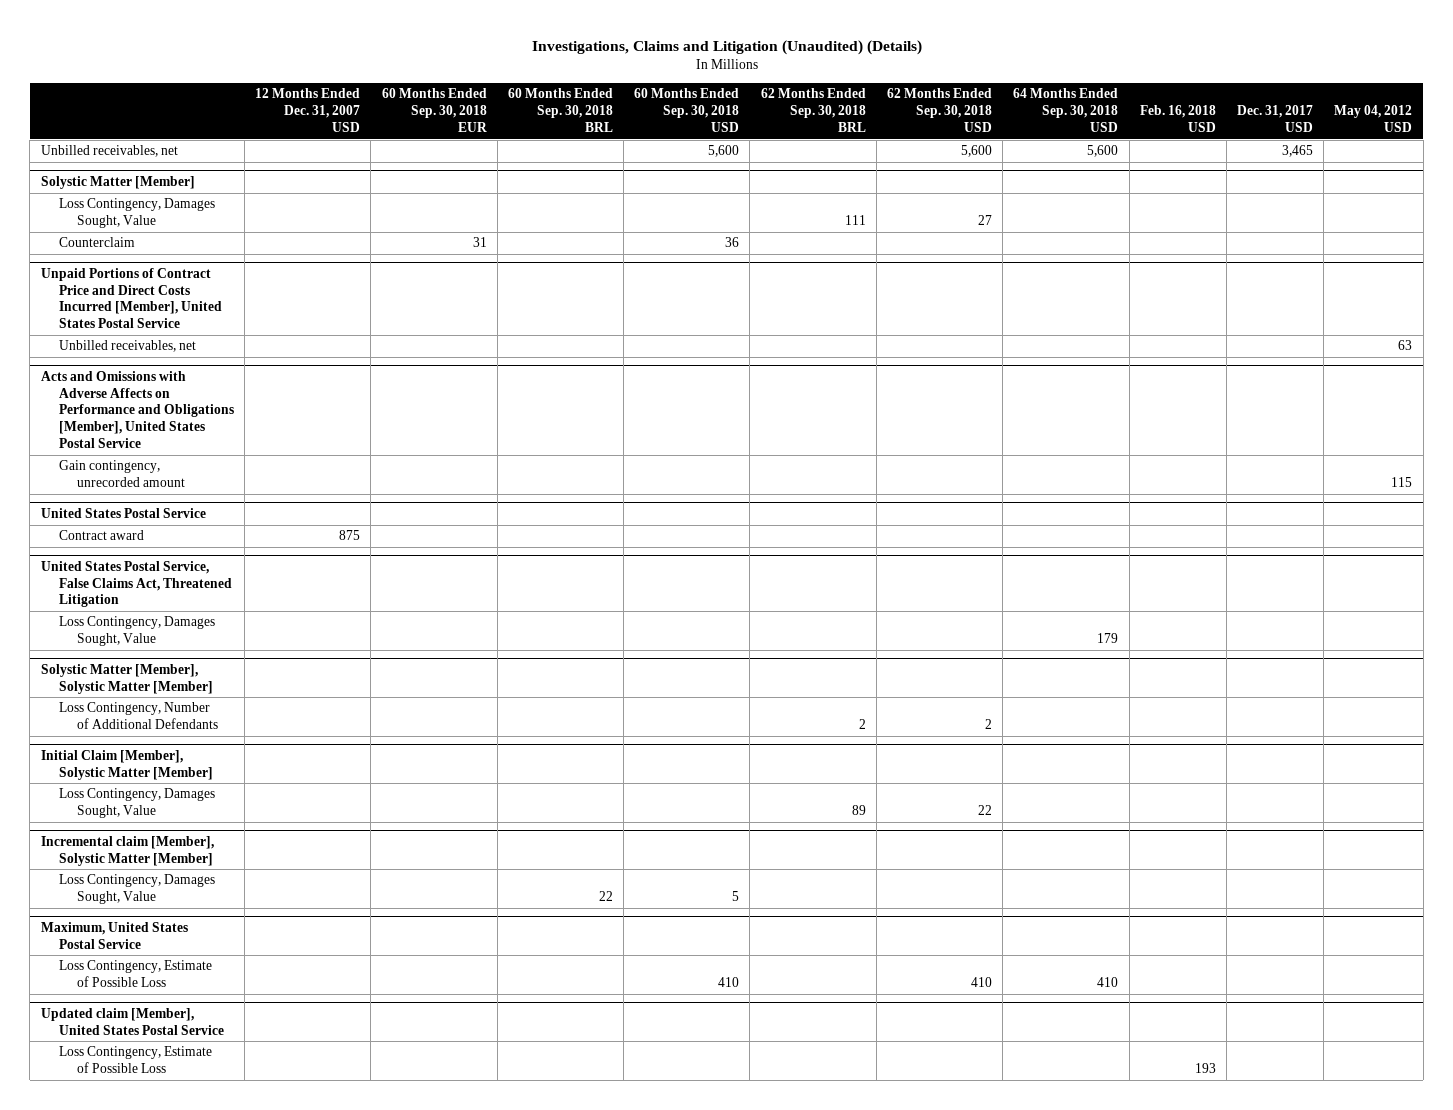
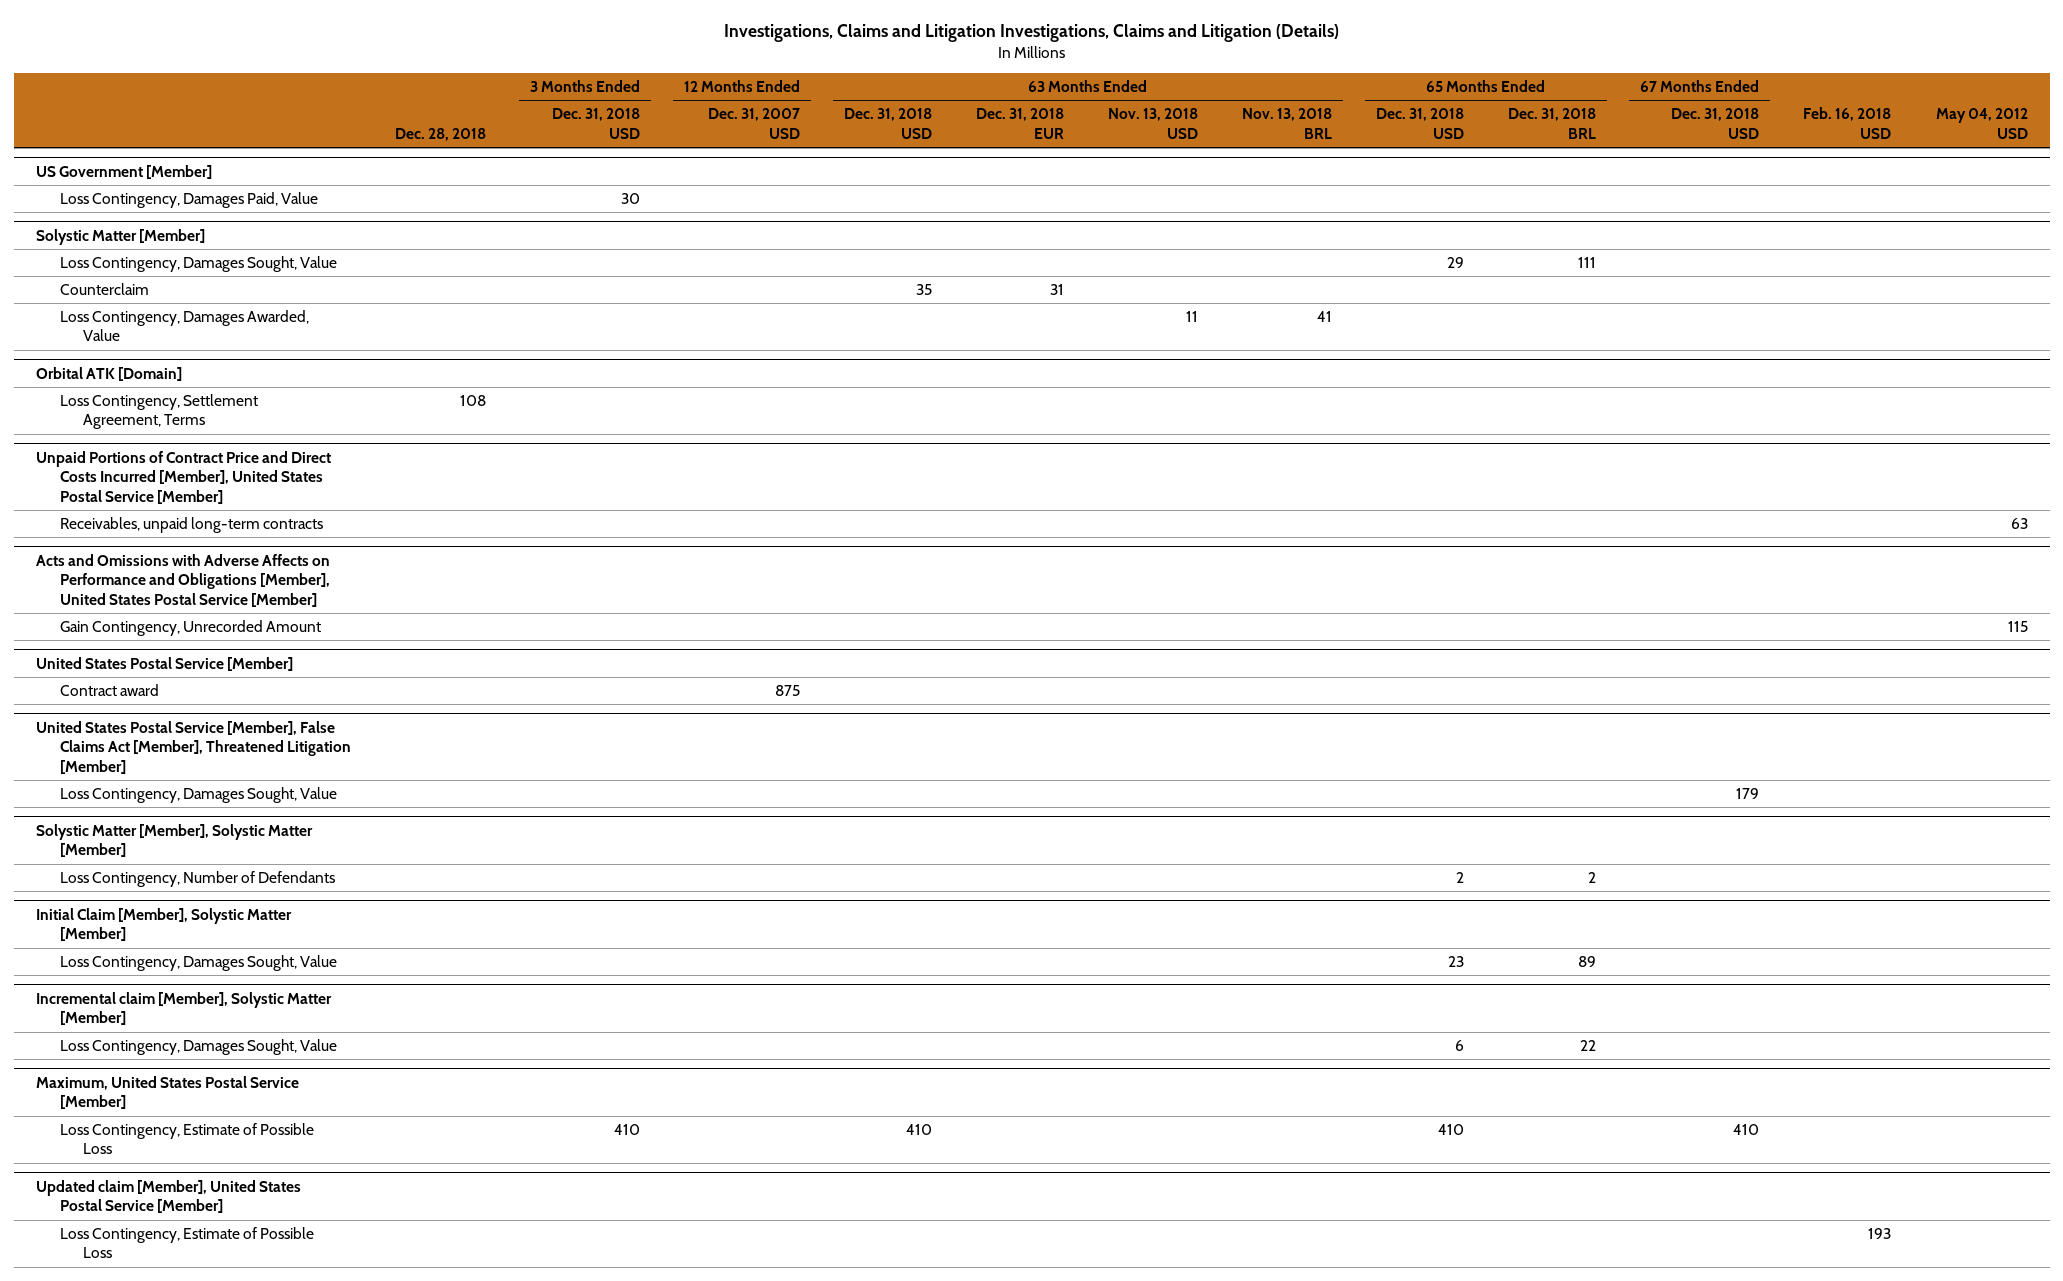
- Investigations, Claims and Litigation (Unaudited) (Details)
+ Investigations, Claims and Litigation Investigations, Claims and Litigation (Details)
- | 12 Months Ended Dec. 31, 2007 USD | 60 Months Ended Sep. 30, 2018 EUR | 60 Months Ended Sep. 30, 2018 BRL | 60 Months Ended Sep. 30, 2018 USD | 62 Months Ended Sep. 30, 2018 BRL | 62 Months Ended Sep. 30, 2018 USD | 64 Months Ended Sep. 30, 2018 USD | Feb. 16, 2018 USD | Dec. 31, 2017 USD | May 04, 2012 USD
+ | Dec. 28, 2018 | 3 Months Ended Dec. 31, 2018 USD | 12 Months Ended Dec. 31, 2007 USD | 63 Months Ended Dec. 31, 2018 USD | 63 Months Ended Dec. 31, 2018 EUR | 63 Months Ended Nov. 13, 2018 USD | 63 Months Ended Nov. 13, 2018 BRL | 65 Months Ended Dec. 31, 2018 USD | 65 Months Ended Dec. 31, 2018 BRL | 67 Months Ended Dec. 31, 2018 USD | Feb. 16, 2018 USD | May 04, 2012 USD
- Unbilled receivables, net | | | | 5,600 | | 5,600 | 5,600 | | 3,465 |
+ US Government [Member]
+ Loss Contingency, Damages Paid, Value | | 30 | | | | | | | | | |
- Unpaid Portions of Contract Price and Direct Costs Incurred [Member], United States Postal Service
- Unbilled receivables, net | | | | | | | | | | 63
- Acts and Omissions with Adverse Affects on Performance and Obligations [Member], United States Postal Service
- Gain contingency, unrecorded amount | | | | | | | | | | 115
- United States Postal Service
@ Solystic Matter [Member]
+ Loss Contingency, Damages Awarded, Value | | | | | | 11 | 41 | | | | |
+ Orbital ATK [Domain]
+ Loss Contingency, Settlement Agreement, Terms | 108 | | | | | | | | | | |
+ Unpaid Portions of Contract Price and Direct Costs Incurred [Member], United States Postal Service [Member]
+ Receivables, unpaid long-term contracts | | | | | | | | | | | | 63
+ Acts and Omissions with Adverse Affects on Performance and Obligations [Member], United States Postal Service [Member]
+ Gain Contingency, Unrecorded Amount | | | | | | | | | | | | 115
+ United States Postal Service [Member]
- United States Postal Service, False Claims Act, Threatened Litigation
+ United States Postal Service [Member], False Claims Act [Member], Threatened Litigation [Member]
@ Solystic Matter [Member], Solystic Matter [Member]
- Loss Contingency, Number of Additional Defendants | | | | | 2 | 2 | | | |
+ Loss Contingency, Number of Defendants | | | | | | | | 2 | 2 | | |
- Maximum, United States Postal Service
+ Maximum, United States Postal Service [Member]
- Updated claim [Member], United States Postal Service
+ Updated claim [Member], United States Postal Service [Member]

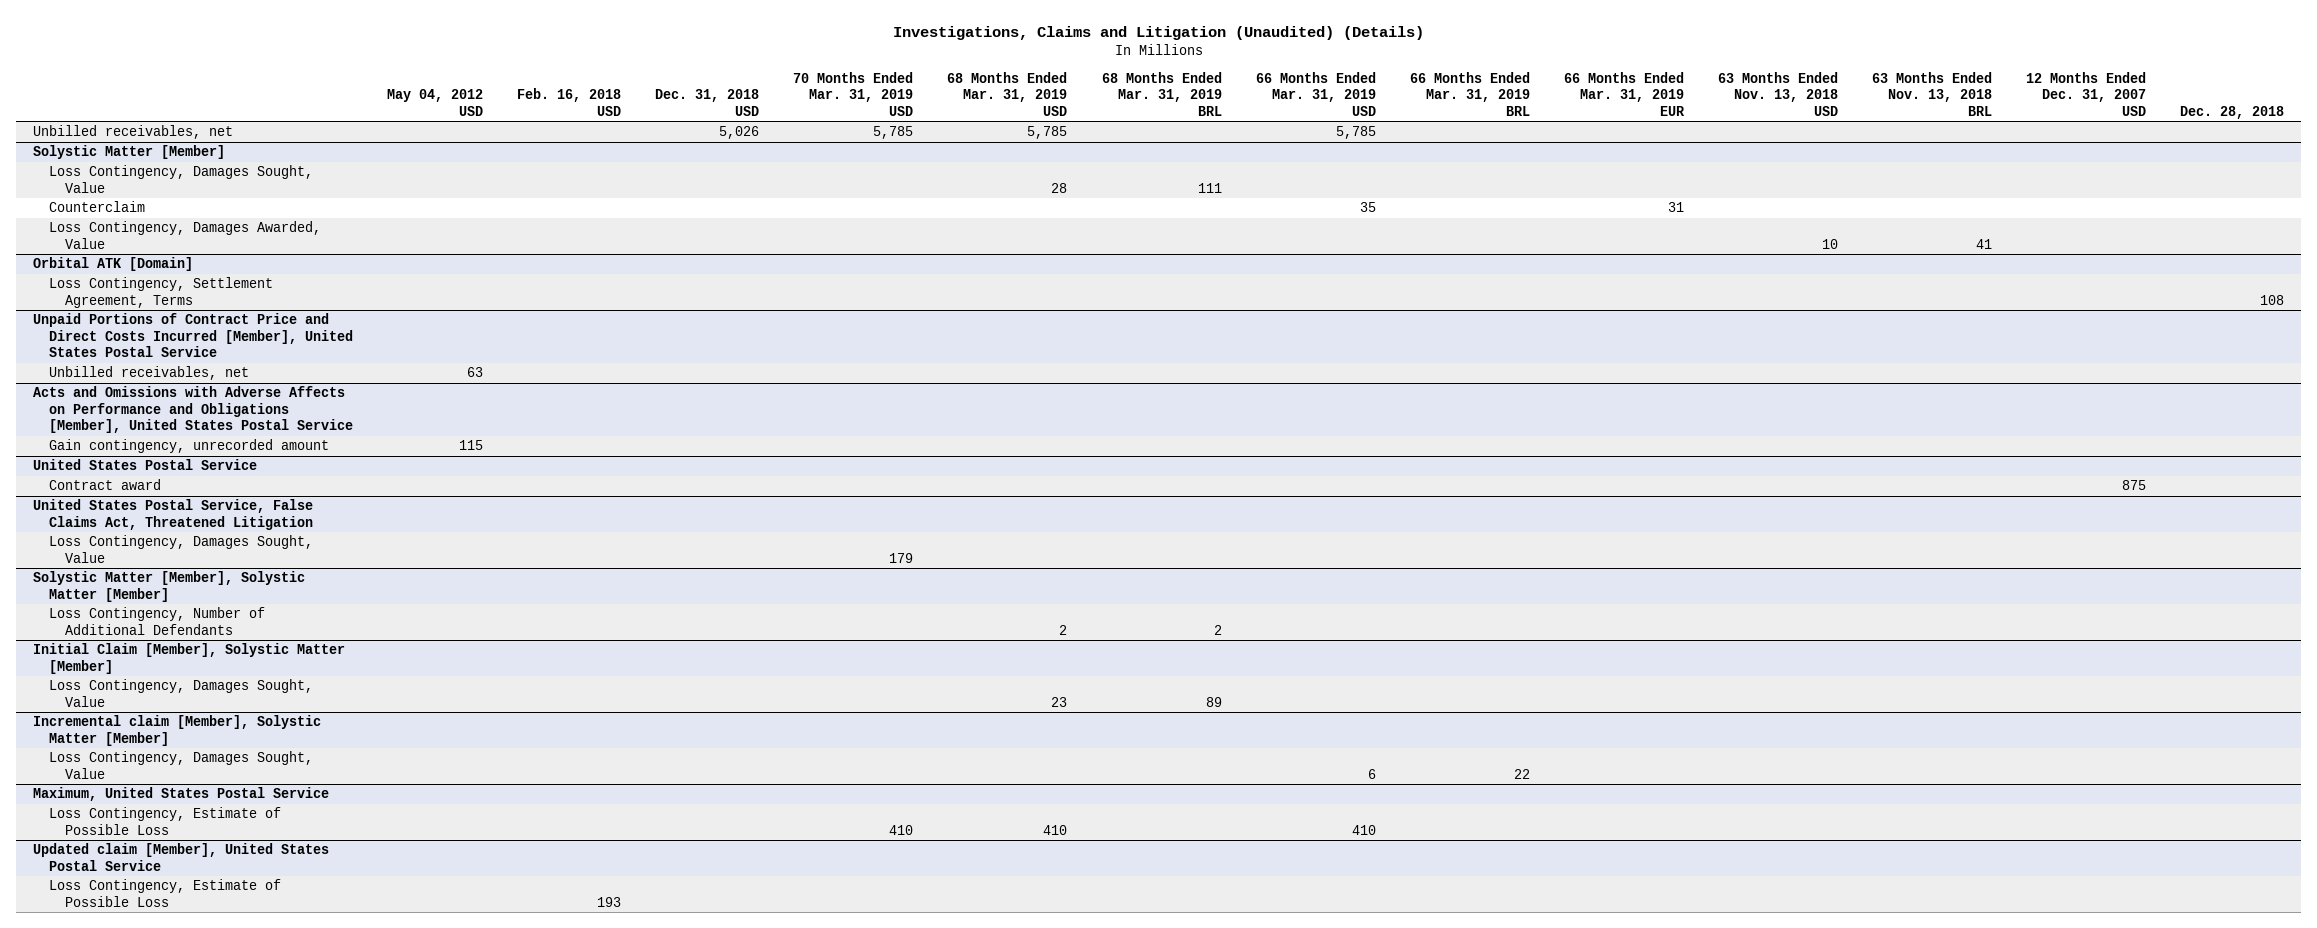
- Investigations, Claims and Litigation Investigations, Claims and Litigation (Details)
+ Investigations, Claims and Litigation (Unaudited) (Details)
- | Dec. 28, 2018 | 3 Months Ended Dec. 31, 2018 USD | 12 Months Ended Dec. 31, 2007 USD | 63 Months Ended Dec. 31, 2018 USD | 63 Months Ended Dec. 31, 2018 EUR | 63 Months Ended Nov. 13, 2018 USD | 63 Months Ended Nov. 13, 2018 BRL | 65 Months Ended Dec. 31, 2018 USD | 65 Months Ended Dec. 31, 2018 BRL | 67 Months Ended Dec. 31, 2018 USD | Feb. 16, 2018 USD | May 04, 2012 USD
+ | May 04, 2012 USD | Feb. 16, 2018 USD | Dec. 31, 2018 USD | 70 Months Ended Mar. 31, 2019 USD | 68 Months Ended Mar. 31, 2019 USD | 68 Months Ended Mar. 31, 2019 BRL | 66 Months Ended Mar. 31, 2019 USD | 66 Months Ended Mar. 31, 2019 BRL | 66 Months Ended Mar. 31, 2019 EUR | 63 Months Ended Nov. 13, 2018 USD | 63 Months Ended Nov. 13, 2018 BRL | 12 Months Ended Dec. 31, 2007 USD | Dec. 28, 2018
- US Government [Member]
- Loss Contingency, Damages Paid, Value | | 30 | | | | | | | | | |
+ Unbilled receivables, net | | | 5,026 | 5,785 | 5,785 | | 5,785 | | | | | |
@ Solystic Matter [Member]
- Loss Contingency, Damages Awarded, Value | | | | | | 11 | 41 | | | | |
+ Loss Contingency, Damages Awarded, Value | | | | | | | | | | 10 | 41 | |
- Unpaid Portions of Contract Price and Direct Costs Incurred [Member], United States Postal Service [Member]
- Receivables, unpaid long-term contracts | | | | | | | | | | | | 63
- Acts and Omissions with Adverse Affects on Performance and Obligations [Member], United States Postal Service [Member]
- Gain Contingency, Unrecorded Amount | | | | | | | | | | | | 115
- United States Postal Service [Member]
+ Unpaid Portions of Contract Price and Direct Costs Incurred [Member], United States Postal Service
+ Unbilled receivables, net | 63 | | | | | | | | | | | |
+ Acts and Omissions with Adverse Affects on Performance and Obligations [Member], United States Postal Service
+ Gain contingency, unrecorded amount | 115 | | | | | | | | | | | |
+ United States Postal Service
- United States Postal Service [Member], False Claims Act [Member], Threatened Litigation [Member]
+ United States Postal Service, False Claims Act, Threatened Litigation
@ Solystic Matter [Member], Solystic Matter [Member]
- Loss Contingency, Number of Defendants | | | | | | | | 2 | 2 | | |
+ Loss Contingency, Number of Additional Defendants | | | | | 2 | 2 | | | | | | |
- Maximum, United States Postal Service [Member]
+ Maximum, United States Postal Service
- Updated claim [Member], United States Postal Service [Member]
+ Updated claim [Member], United States Postal Service

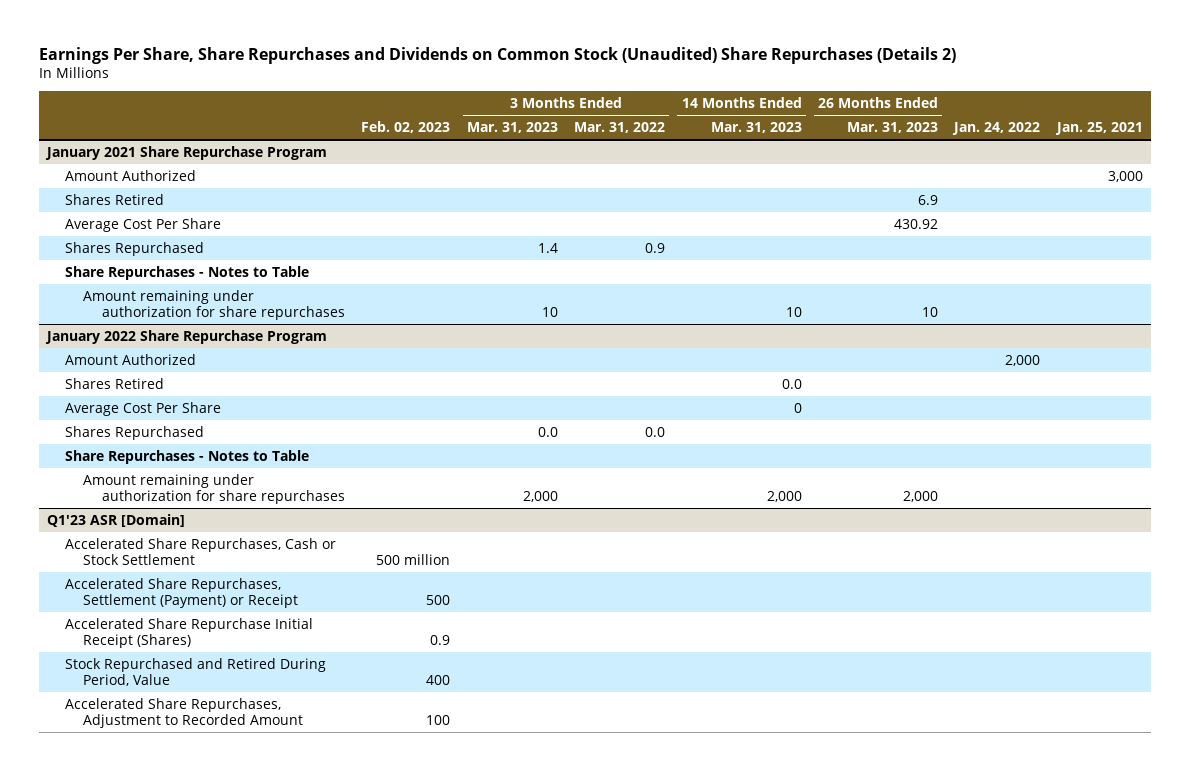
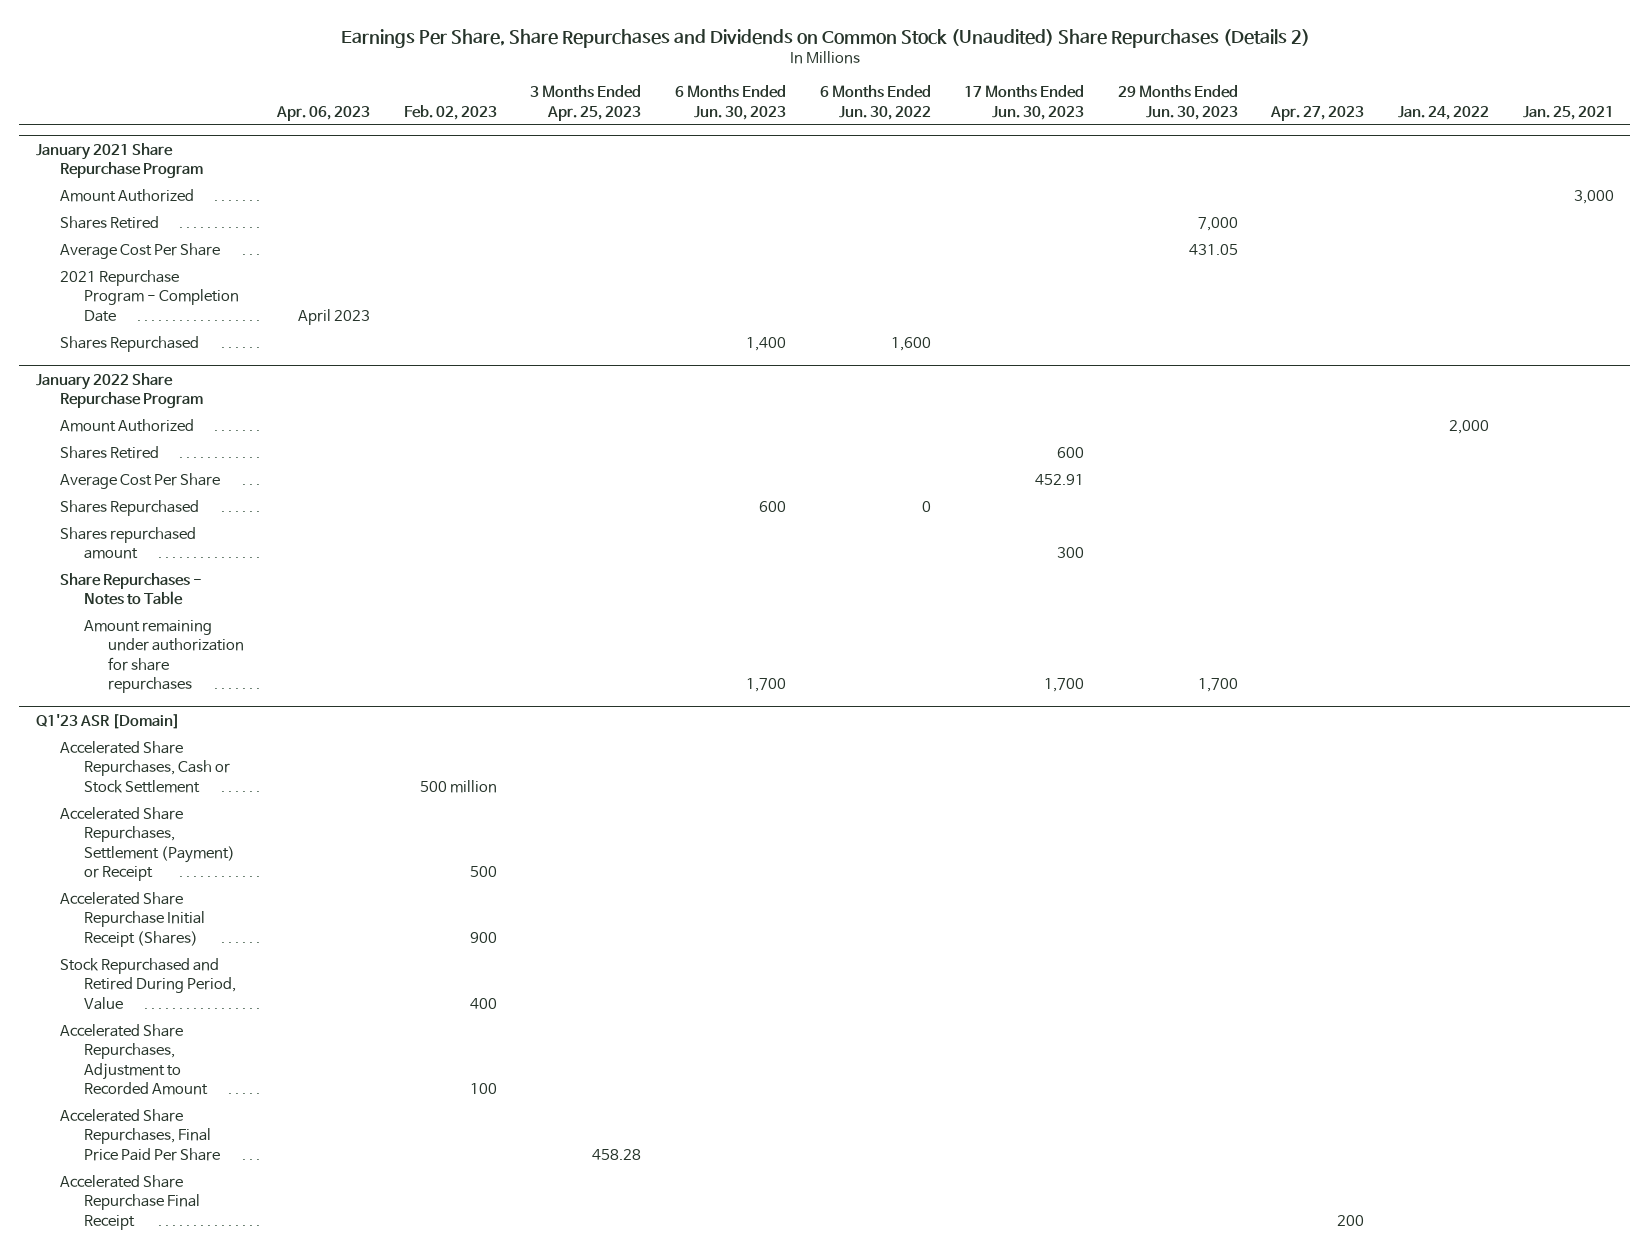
- | Feb. 02, 2023 | 3 Months Ended Mar. 31, 2023 | 3 Months Ended Mar. 31, 2022 | 14 Months Ended Mar. 31, 2023 | 26 Months Ended Mar. 31, 2023 | Jan. 24, 2022 | Jan. 25, 2021
+ | Apr. 06, 2023 | Feb. 02, 2023 | 3 Months Ended Apr. 25, 2023 | 6 Months Ended Jun. 30, 2023 | 6 Months Ended Jun. 30, 2022 | 17 Months Ended Jun. 30, 2023 | 29 Months Ended Jun. 30, 2023 | Apr. 27, 2023 | Jan. 24, 2022 | Jan. 25, 2021
@ January 2021 Share Repurchase Program
+ 2021 Repurchase Program - Completion Date | April 2023 | | | | | | | | |
- Share Repurchases - Notes to Table
- Amount remaining under authorization for share repurchases | | 10 | | 10 | 10 | |
@ January 2022 Share Repurchase Program
+ Shares repurchased amount | | | | | | 300 | | | |
@ Q1'23 ASR [Domain]
- Accelerated Share Repurchase Initial Receipt (Shares) | 0.9 | | | | | |
+ Accelerated Share Repurchase Initial Receipt (Shares) | | 900 | | | | | | | |
+ Accelerated Share Repurchases, Final Price Paid Per Share | | | 458.28 | | | | | | |
+ Accelerated Share Repurchase Final Receipt | | | | | | | | 200 | |

